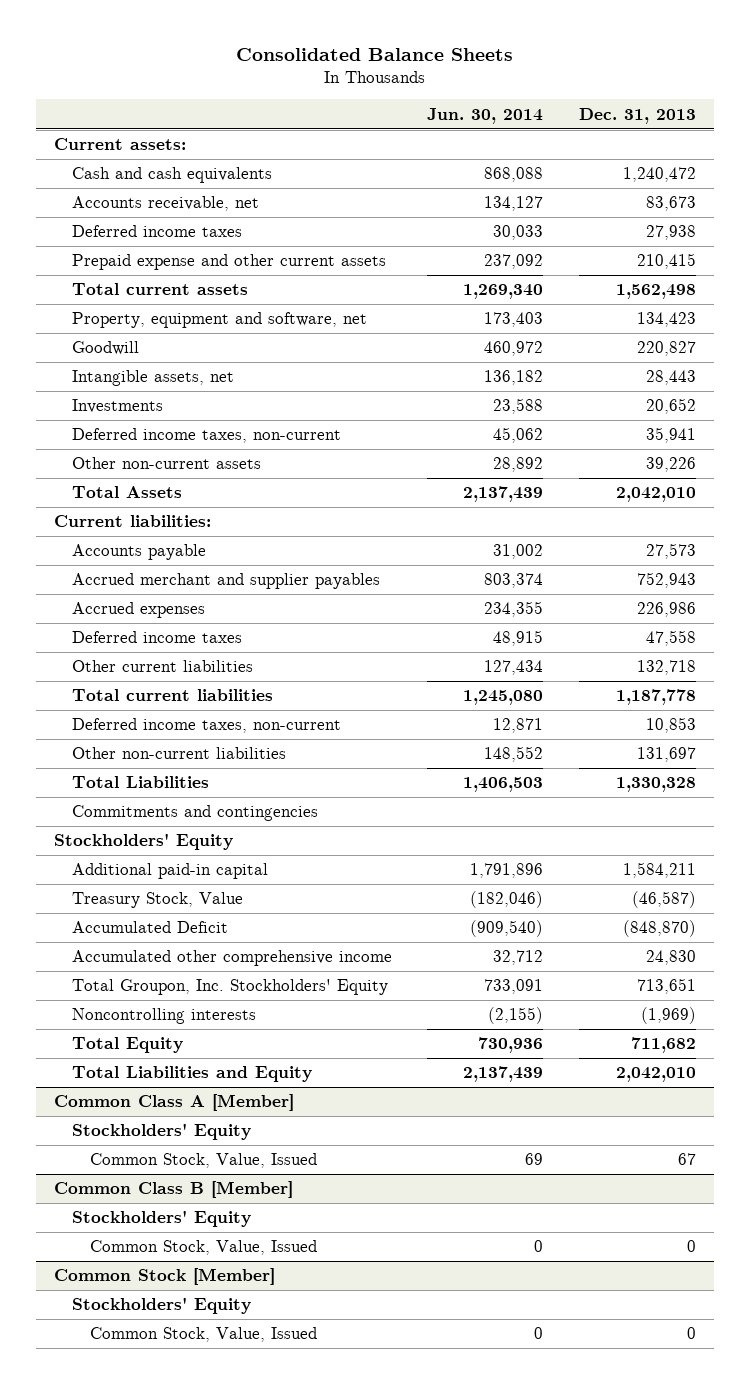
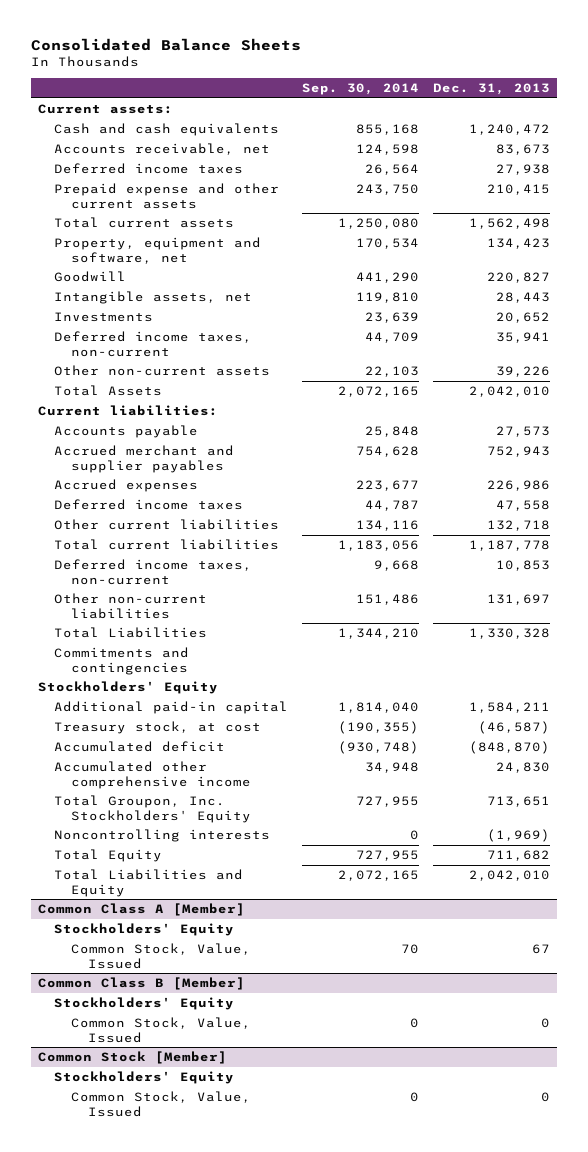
- | Jun. 30, 2014 | Dec. 31, 2013
+ | Sep. 30, 2014 | Dec. 31, 2013
- Treasury Stock, Value | (182,046) | (46,587)
- Accumulated Deficit | (909,540) | (848,870)
+ Treasury stock, at cost | (190,355) | (46,587)
+ Accumulated deficit | (930,748) | (848,870)

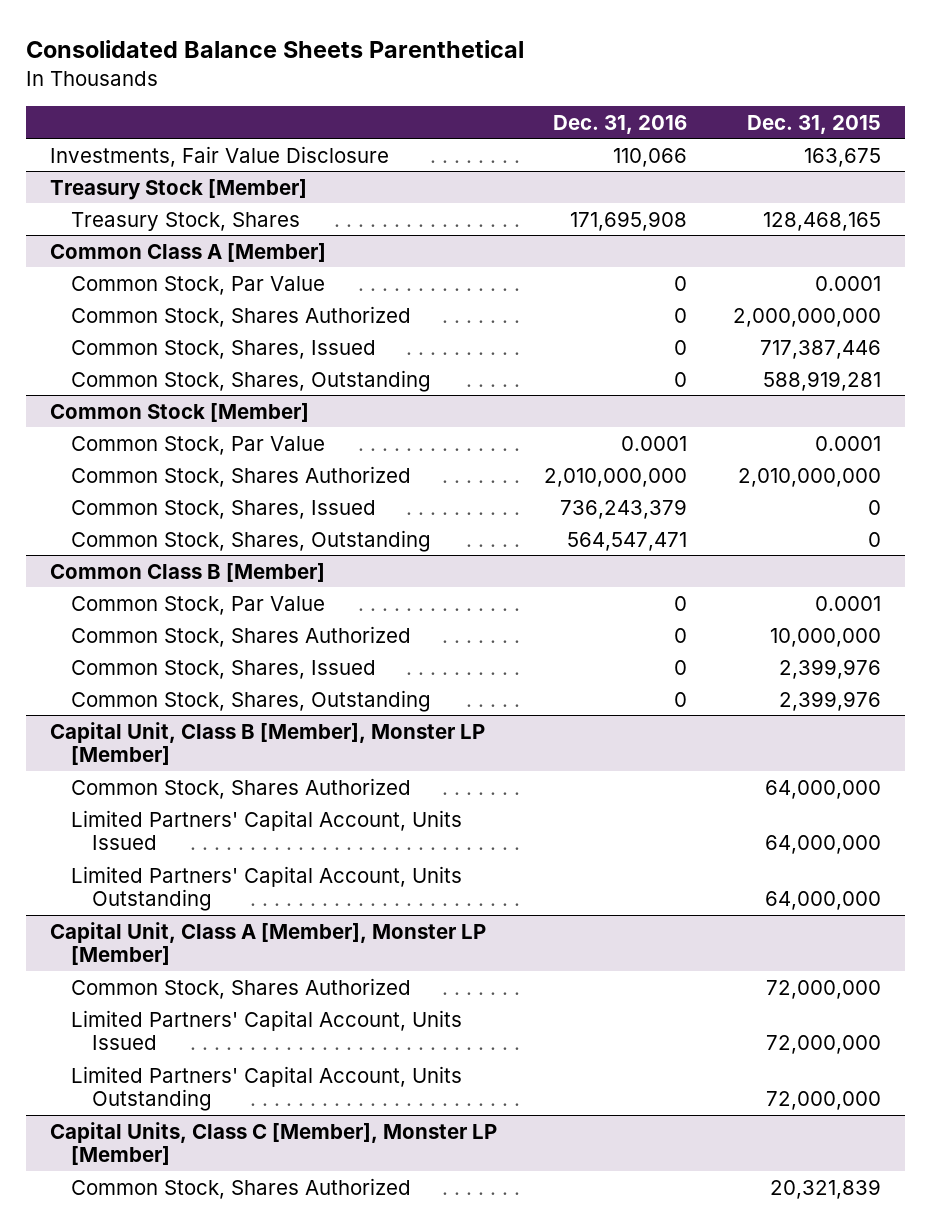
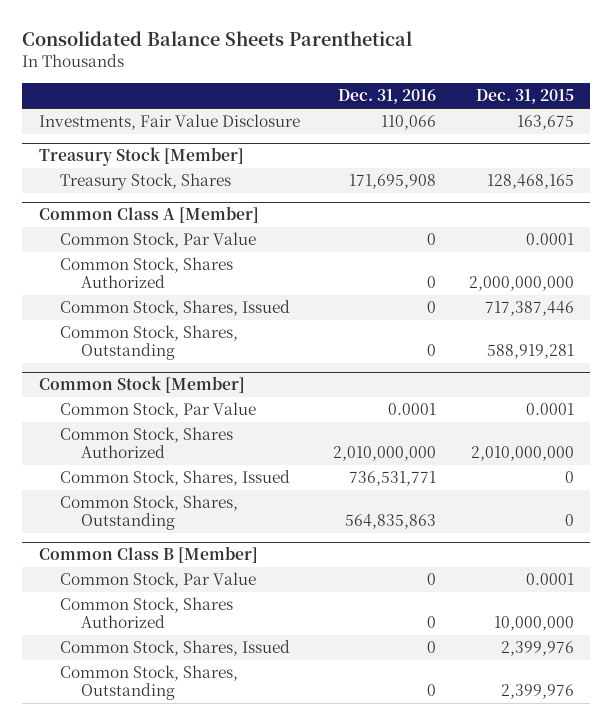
@ Common Stock [Member]
- Common Stock, Shares, Issued | 736,243,379 | 0
- Common Stock, Shares, Outstanding | 564,547,471 | 0
+ Common Stock, Shares, Issued | 736,531,771 | 0
+ Common Stock, Shares, Outstanding | 564,835,863 | 0
- Capital Unit, Class B [Member], Monster LP [Member]
- Common Stock, Shares Authorized | | 64,000,000
- Limited Partners' Capital Account, Units Issued | | 64,000,000
- Limited Partners' Capital Account, Units Outstanding | | 64,000,000
- Capital Unit, Class A [Member], Monster LP [Member]
- Common Stock, Shares Authorized | | 72,000,000
- Limited Partners' Capital Account, Units Issued | | 72,000,000
- Limited Partners' Capital Account, Units Outstanding | | 72,000,000
- Capital Units, Class C [Member], Monster LP [Member]
- Common Stock, Shares Authorized | | 20,321,839

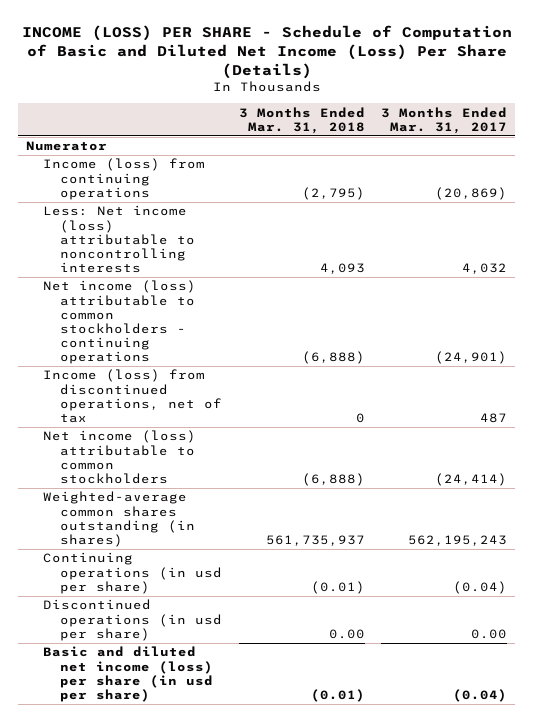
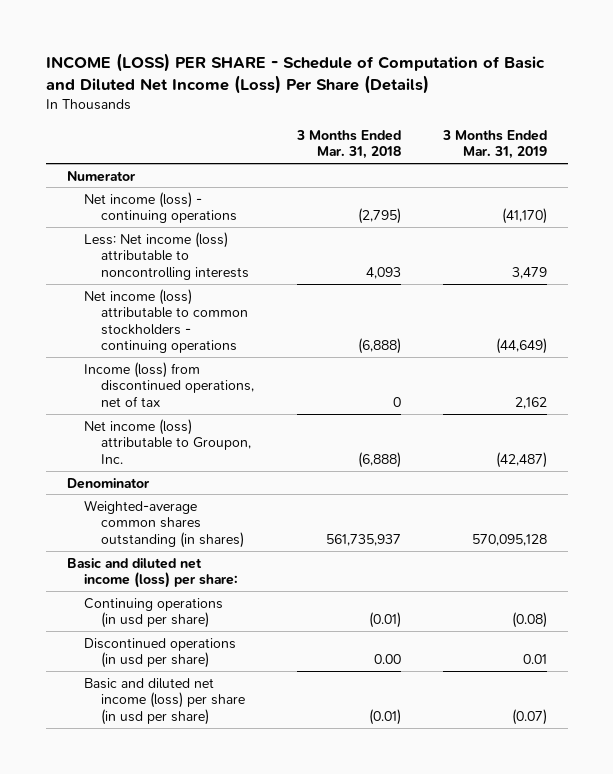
- | 3 Months Ended Mar. 31, 2018 | 3 Months Ended Mar. 31, 2017
+ | 3 Months Ended Mar. 31, 2018 | 3 Months Ended Mar. 31, 2019
- Income (loss) from continuing operations | (2,795) | (20,869)
+ Net income (loss) - continuing operations | (2,795) | (41,170)
- Net income (loss) attributable to common stockholders | (6,888) | (24,414)
+ Net income (loss) attributable to Groupon, Inc. | (6,888) | (42,487)
+ Denominator
+ Basic and diluted net income (loss) per share:

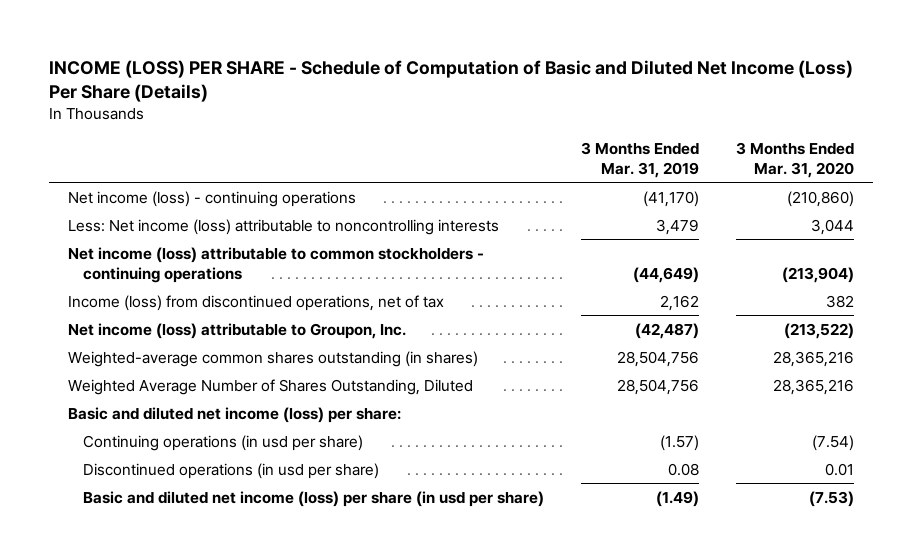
- | 3 Months Ended Mar. 31, 2018 | 3 Months Ended Mar. 31, 2019
+ | 3 Months Ended Mar. 31, 2019 | 3 Months Ended Mar. 31, 2020
- Numerator
- Denominator
- Weighted-average common shares outstanding (in shares) | 561,735,937 | 570,095,128
+ Weighted-average common shares outstanding (in shares) | 28,504,756 | 28,365,216
+ Weighted Average Number of Shares Outstanding, Diluted | 28,504,756 | 28,365,216
- Continuing operations (in usd per share) | (0.01) | (0.08)
- Discontinued operations (in usd per share) | 0.00 | 0.01
- Basic and diluted net income (loss) per share (in usd per share) | (0.01) | (0.07)
+ Continuing operations (in usd per share) | (1.57) | (7.54)
+ Discontinued operations (in usd per share) | 0.08 | 0.01
+ Basic and diluted net income (loss) per share (in usd per share) | (1.49) | (7.53)

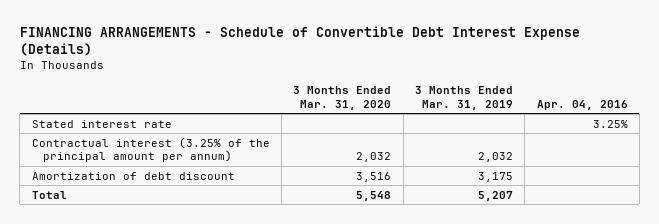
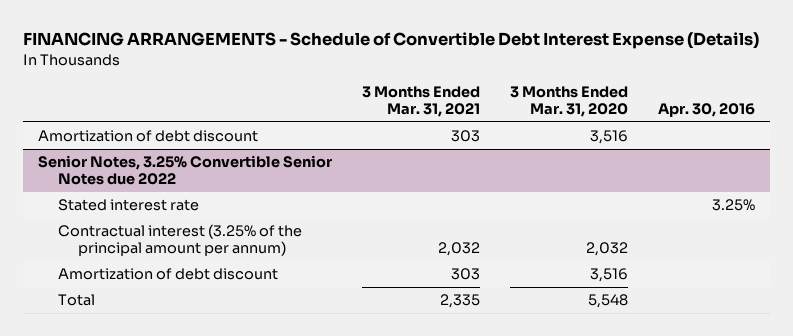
- | 3 Months Ended Mar. 31, 2020 | 3 Months Ended Mar. 31, 2019 | Apr. 04, 2016
+ | 3 Months Ended Mar. 31, 2021 | 3 Months Ended Mar. 31, 2020 | Apr. 30, 2016
+ Amortization of debt discount | 303 | 3,516 |
+ Senior Notes, 3.25% Convertible Senior Notes due 2022

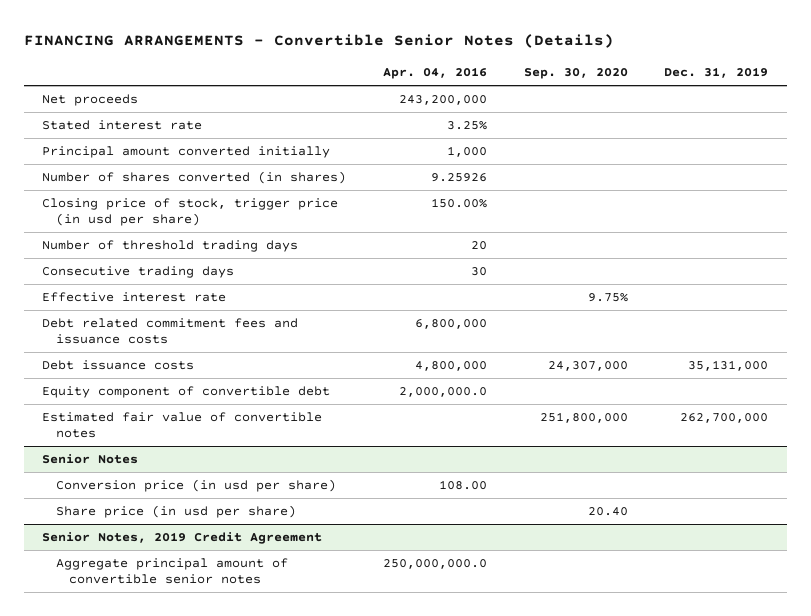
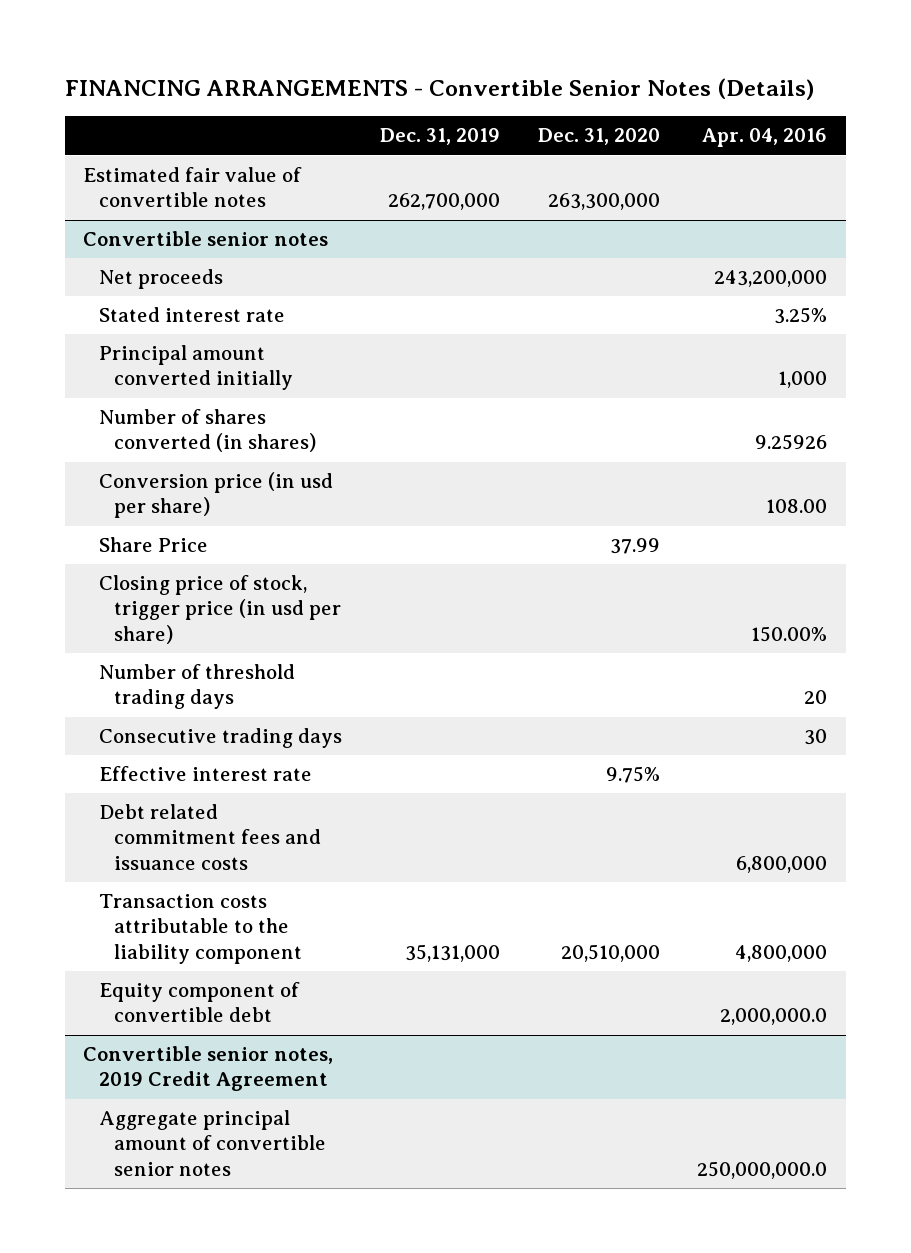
- | Apr. 04, 2016 | Sep. 30, 2020 | Dec. 31, 2019
+ | Dec. 31, 2019 | Dec. 31, 2020 | Apr. 04, 2016
moved up: Estimated fair value of convertible notes | 262,700,000 | 263,300,000 |
+ Convertible senior notes
+ Conversion price (in usd per share) | | | 108.00
+ Share Price | | 37.99 |
- Debt issuance costs | 4,800,000 | 24,307,000 | 35,131,000
+ Transaction costs attributable to the liability component | 35,131,000 | 20,510,000 | 4,800,000
- Senior Notes
- Conversion price (in usd per share) | 108.00 | |
- Share price (in usd per share) | | 20.40 |
- Senior Notes, 2019 Credit Agreement
+ Convertible senior notes, 2019 Credit Agreement

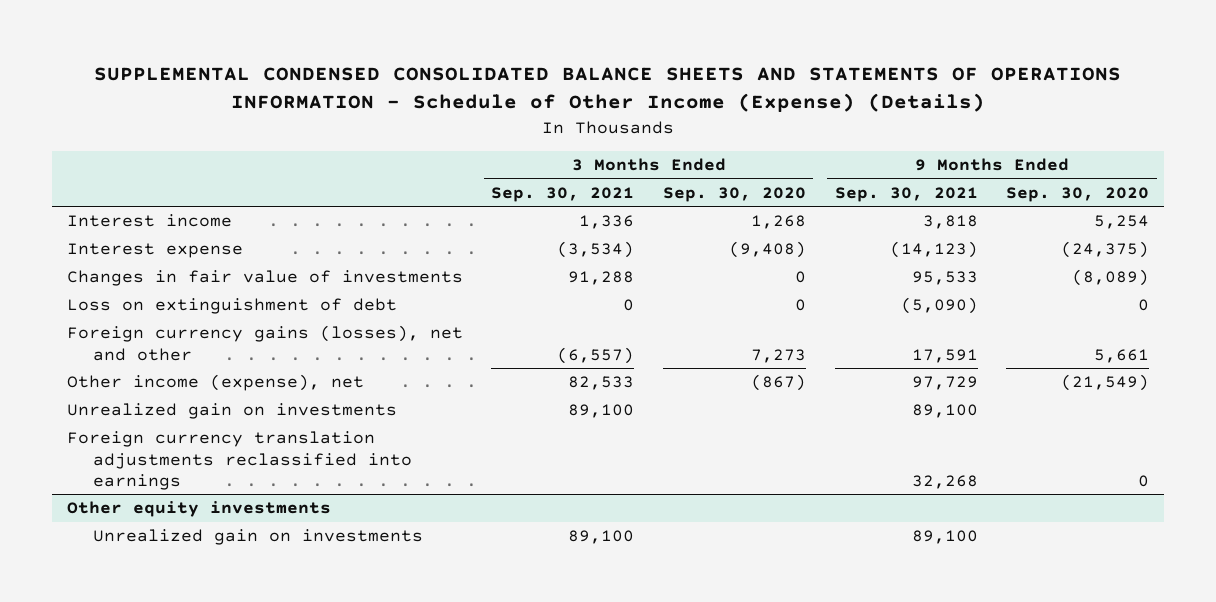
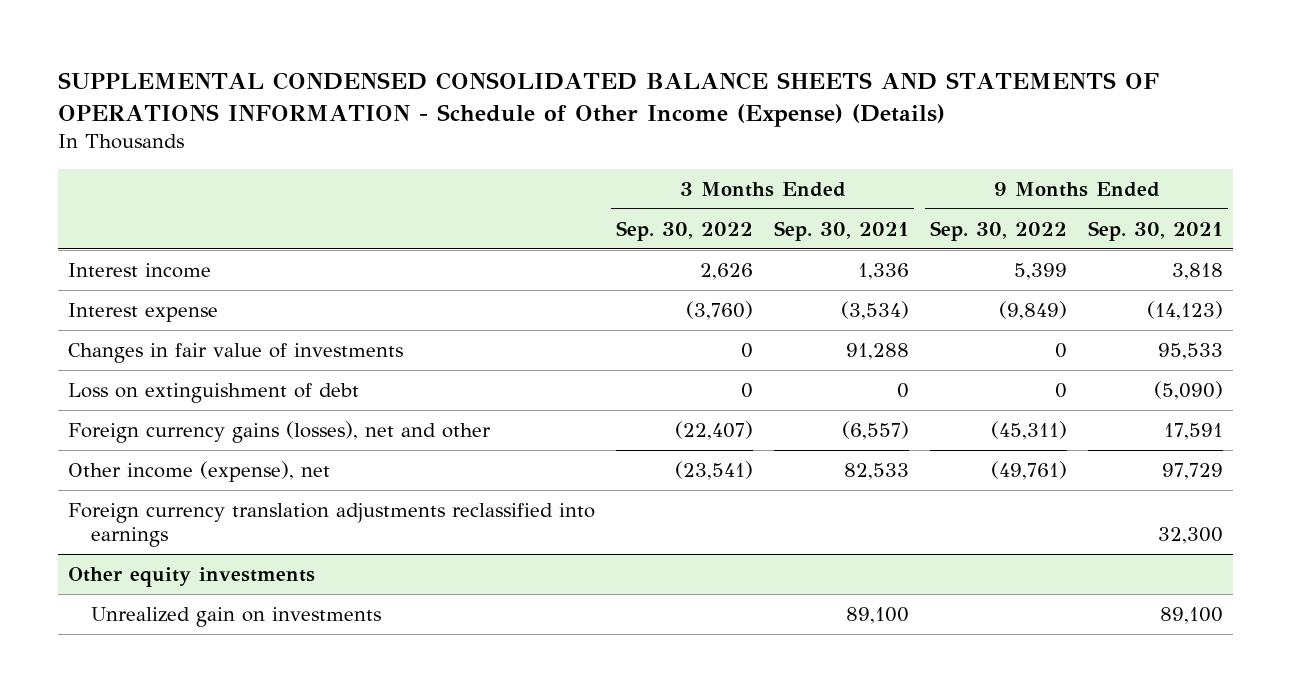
- | 3 Months Ended Sep. 30, 2021 | 3 Months Ended Sep. 30, 2020 | 9 Months Ended Sep. 30, 2021 | 9 Months Ended Sep. 30, 2020
+ | 3 Months Ended Sep. 30, 2022 | 3 Months Ended Sep. 30, 2021 | 9 Months Ended Sep. 30, 2022 | 9 Months Ended Sep. 30, 2021
- Unrealized gain on investments | 89,100 | | 89,100 |
- Foreign currency translation adjustments reclassified into earnings | | | 32,268 | 0
+ Foreign currency translation adjustments reclassified into earnings | | | | 32,300

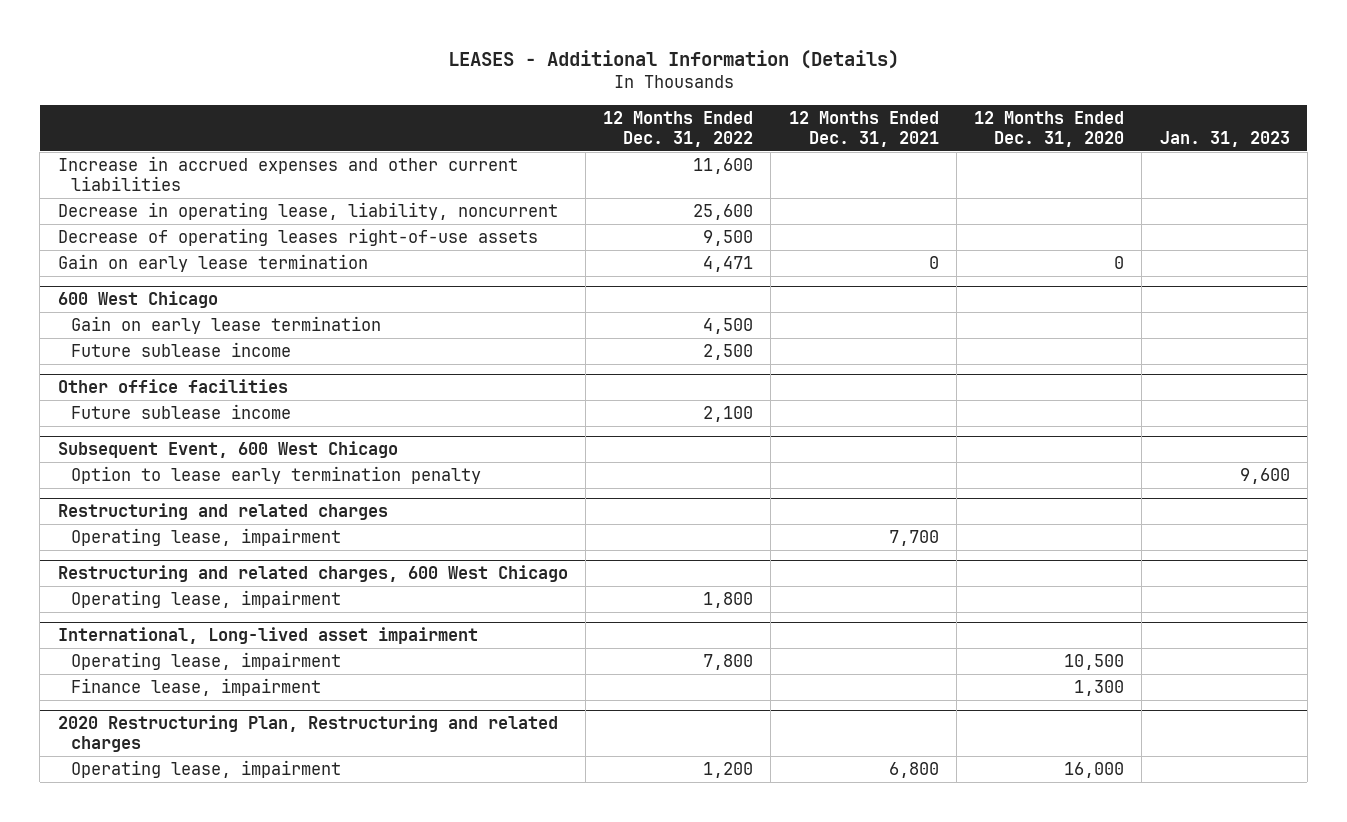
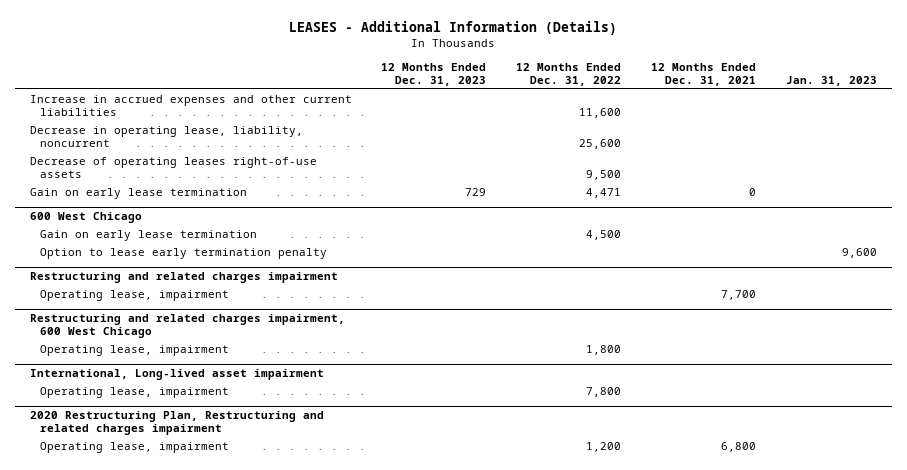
- | 12 Months Ended Dec. 31, 2022 | 12 Months Ended Dec. 31, 2021 | 12 Months Ended Dec. 31, 2020 | Jan. 31, 2023
+ | 12 Months Ended Dec. 31, 2023 | 12 Months Ended Dec. 31, 2022 | 12 Months Ended Dec. 31, 2021 | Jan. 31, 2023
@ 600 West Chicago
- Future sublease income | 2,500 | | |
- Other office facilities
- Future sublease income | 2,100 | | |
- Subsequent Event, 600 West Chicago
- Restructuring and related charges
+ Restructuring and related charges impairment
- Restructuring and related charges, 600 West Chicago
+ Restructuring and related charges impairment, 600 West Chicago
@ International, Long-lived asset impairment
- Finance lease, impairment | | | 1,300 |
- 2020 Restructuring Plan, Restructuring and related charges
+ 2020 Restructuring Plan, Restructuring and related charges impairment

